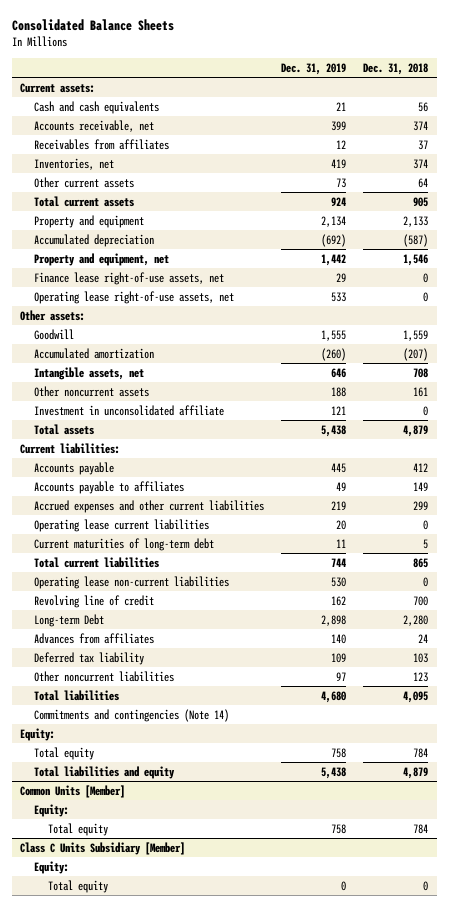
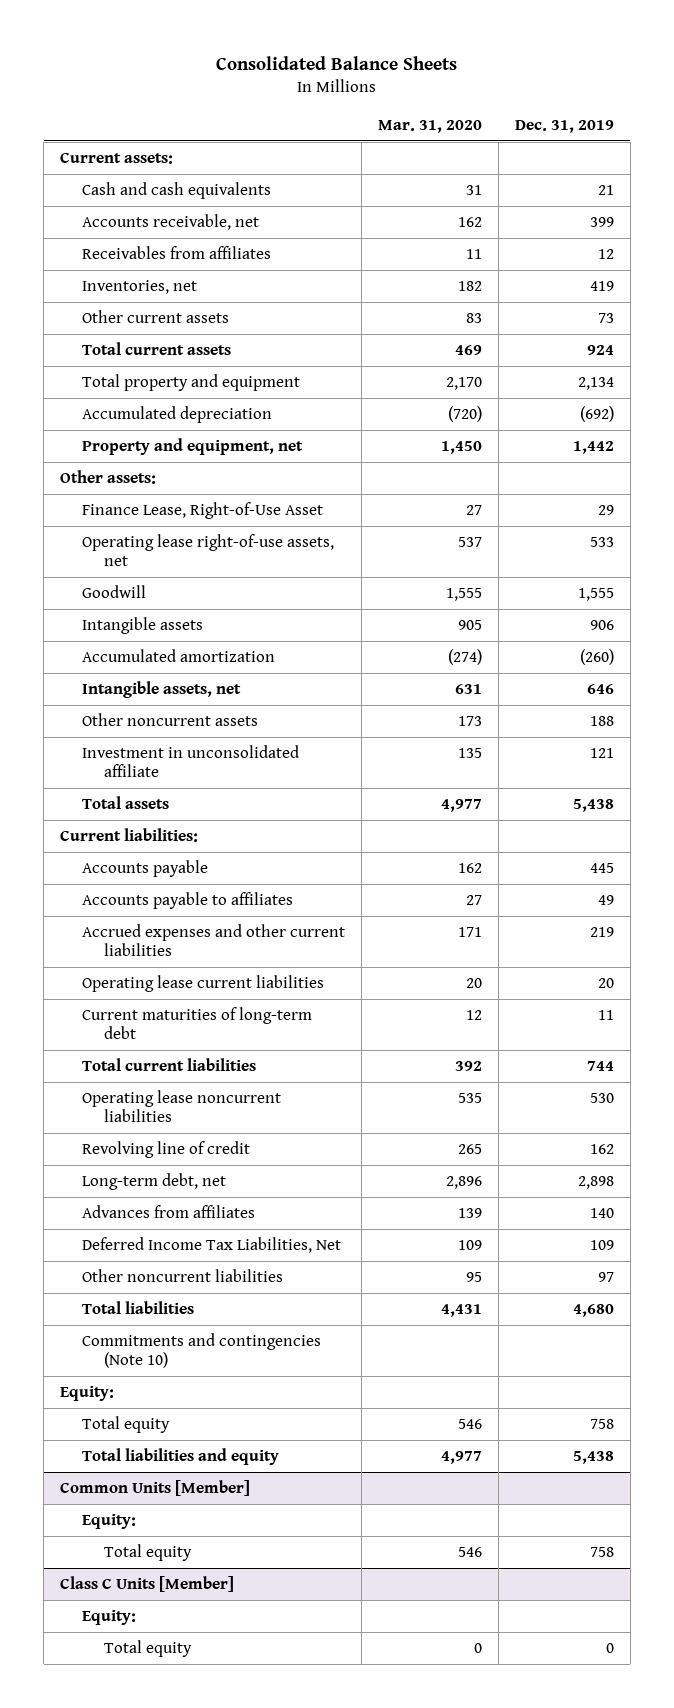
- | Dec. 31, 2019 | Dec. 31, 2018
+ | Mar. 31, 2020 | Dec. 31, 2019
- Property and equipment | 2,134 | 2,133
+ Total property and equipment | 2,170 | 2,134
- Finance lease right-of-use assets, net | 29 | 0
+ Finance Lease, Right-of-Use Asset | 27 | 29
moved down: Operating lease right-of-use assets, net | 537 | 533
+ Intangible assets | 905 | 906
- Operating lease non-current liabilities | 530 | 0
+ Operating lease noncurrent liabilities | 535 | 530
- Long-term Debt | 2,898 | 2,280
+ Long-term debt, net | 2,896 | 2,898
- Deferred tax liability | 109 | 103
+ Deferred Income Tax Liabilities, Net | 109 | 109
- Commitments and contingencies (Note 14)
+ Commitments and contingencies (Note 10)
- Class C Units Subsidiary [Member]
+ Class C Units [Member]

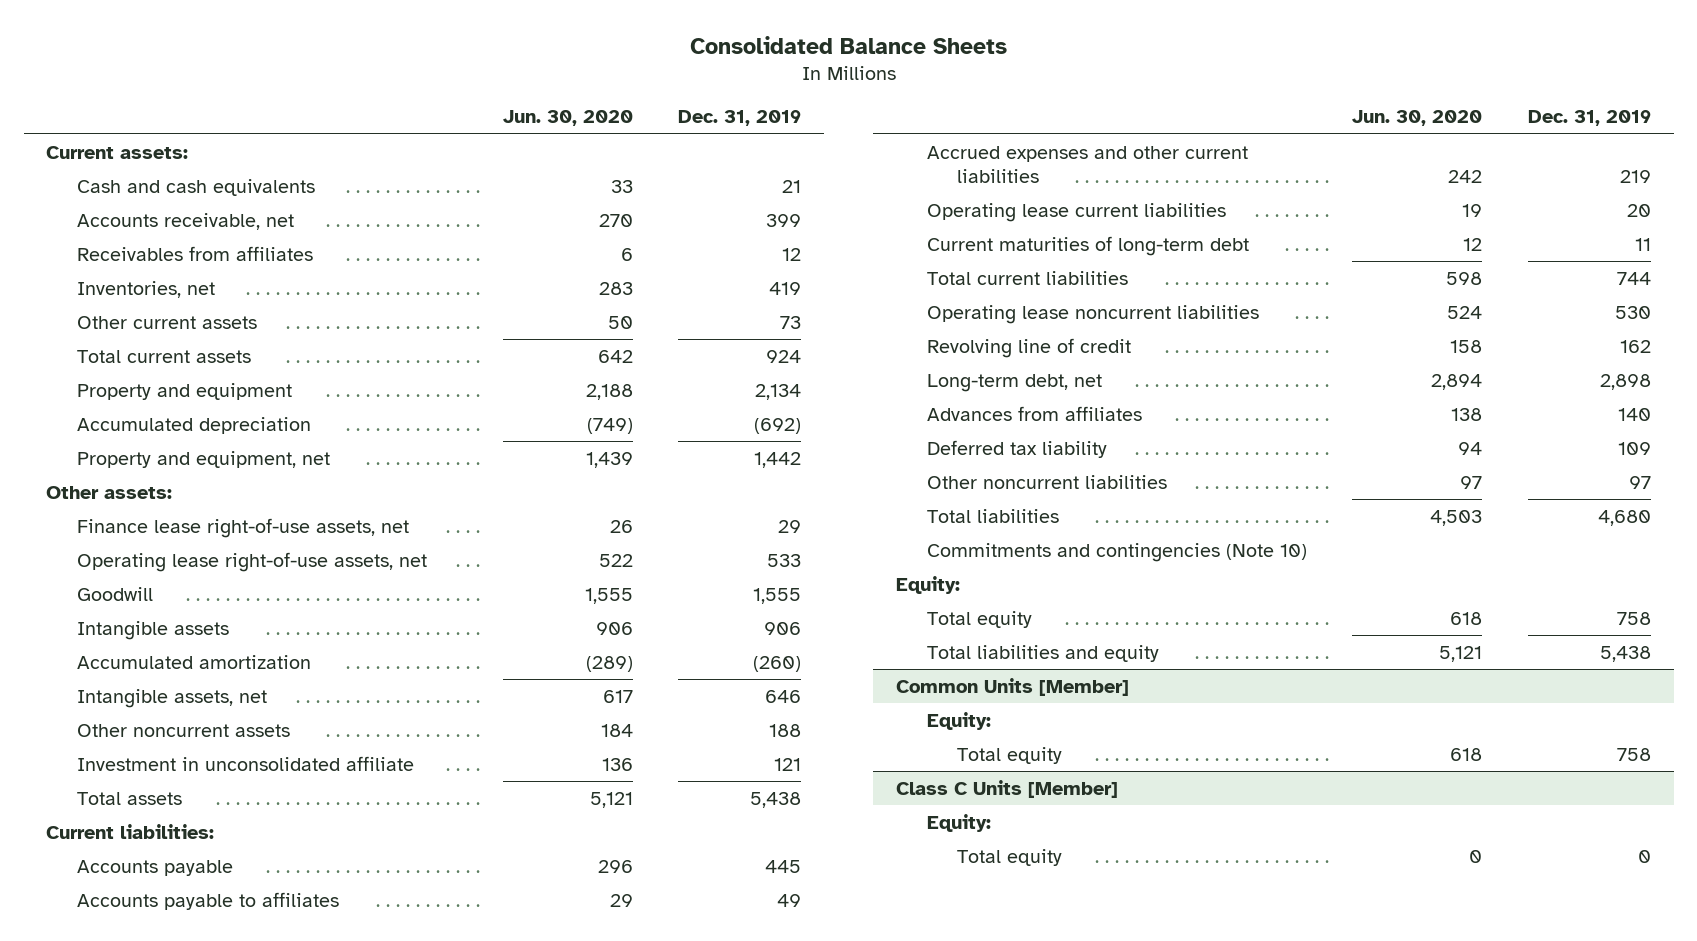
- | Mar. 31, 2020 | Dec. 31, 2019
+ | Jun. 30, 2020 | Dec. 31, 2019
- Total property and equipment | 2,170 | 2,134
+ Property and equipment | 2,188 | 2,134
- Finance Lease, Right-of-Use Asset | 27 | 29
+ Finance lease right-of-use assets, net | 26 | 29
- Deferred Income Tax Liabilities, Net | 109 | 109
+ Deferred tax liability | 94 | 109

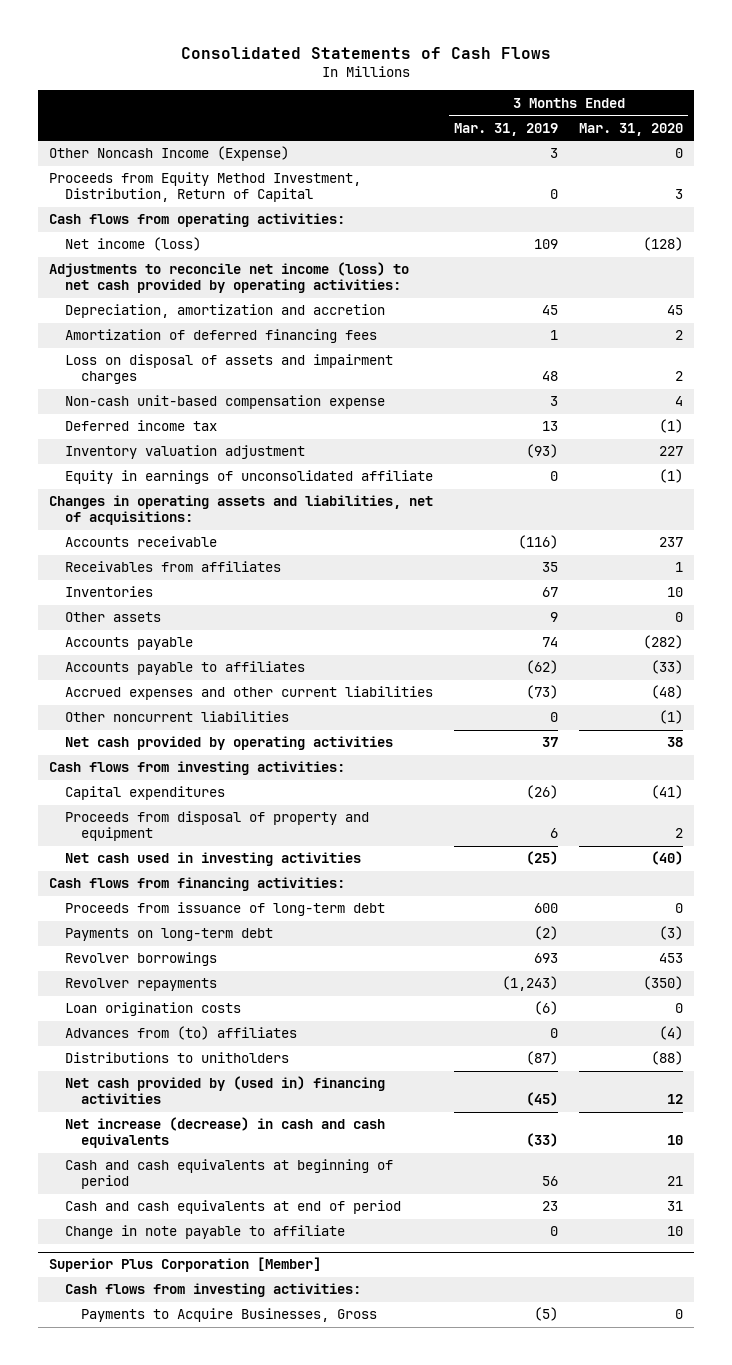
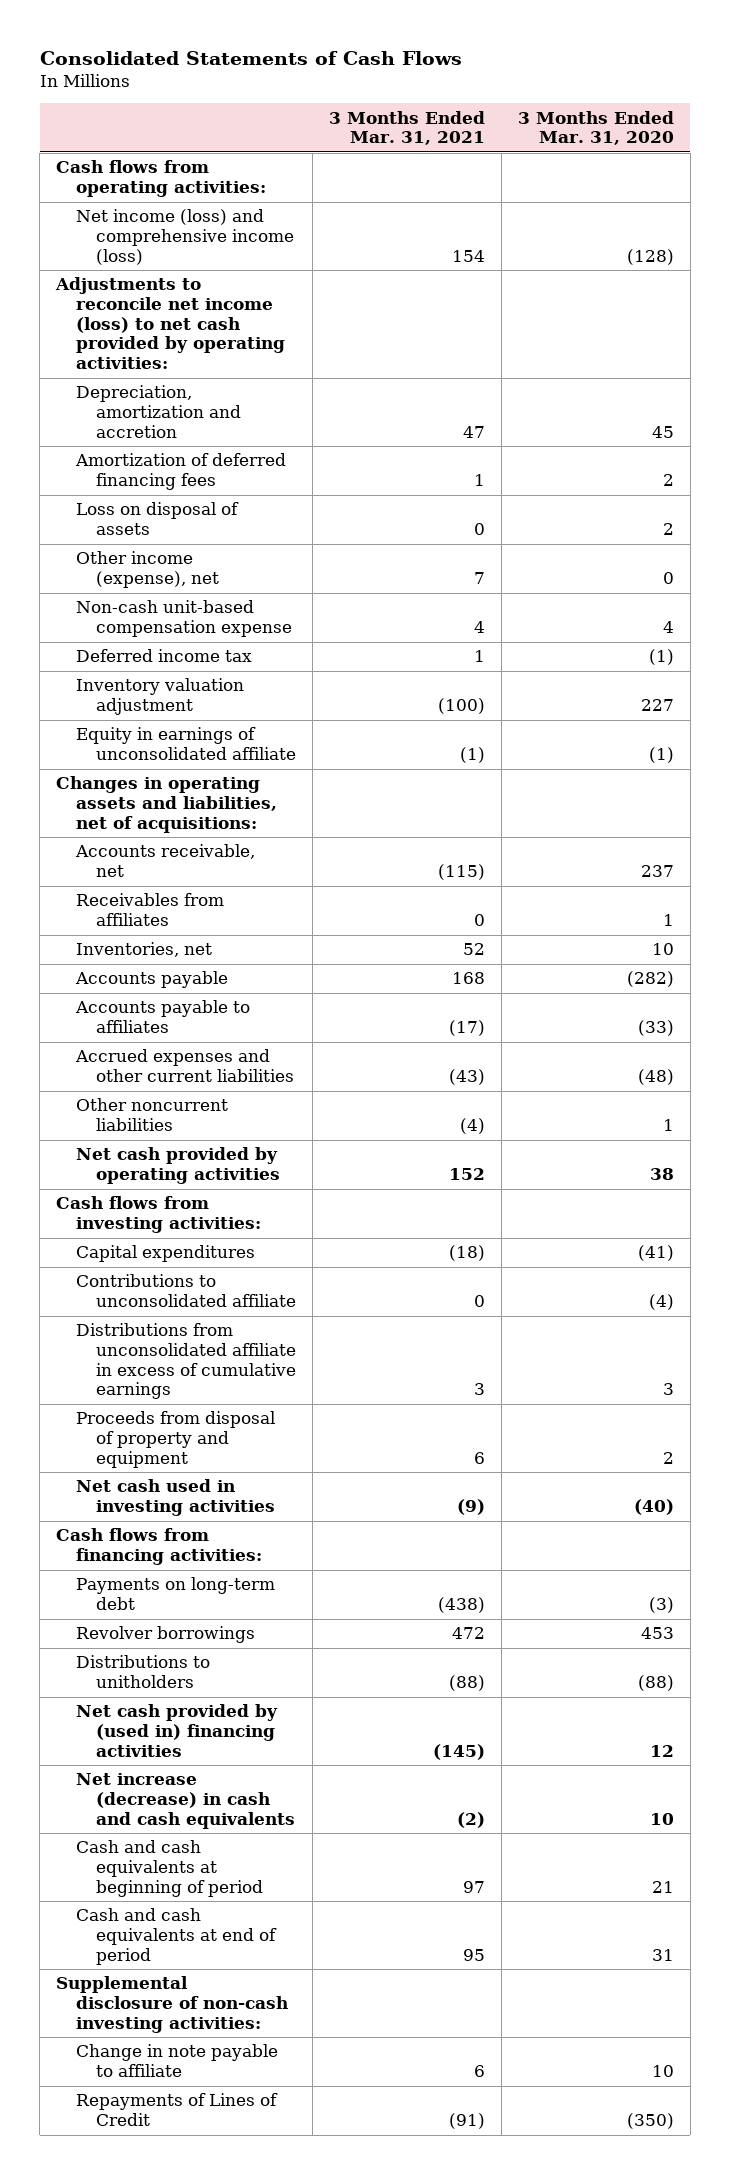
- | 3 Months Ended Mar. 31, 2019 | 3 Months Ended Mar. 31, 2020
+ | 3 Months Ended Mar. 31, 2021 | 3 Months Ended Mar. 31, 2020
- Other Noncash Income (Expense) | 3 | 0
- Proceeds from Equity Method Investment, Distribution, Return of Capital | 0 | 3
- Net income (loss) | 109 | (128)
+ Net income (loss) and comprehensive income (loss) | 154 | (128)
- Loss on disposal of assets and impairment charges | 48 | 2
+ Loss on disposal of assets | 0 | 2
+ Other income (expense), net | 7 | 0
- Accounts receivable | (116) | 237
+ Accounts receivable, net | (115) | 237
- Inventories | 67 | 10
- Other assets | 9 | 0
+ Inventories, net | 52 | 10
- Other noncurrent liabilities | 0 | (1)
+ Other noncurrent liabilities | (4) | 1
+ Contributions to unconsolidated affiliate | 0 | (4)
+ Distributions from unconsolidated affiliate in excess of cumulative earnings | 3 | 3
- Proceeds from issuance of long-term debt | 600 | 0
- Revolver repayments | (1,243) | (350)
- Loan origination costs | (6) | 0
- Advances from (to) affiliates | 0 | (4)
+ Supplemental disclosure of non-cash investing activities:
- Superior Plus Corporation [Member]
- Cash flows from investing activities:
- Payments to Acquire Businesses, Gross | (5) | 0
+ Repayments of Lines of Credit | (91) | (350)

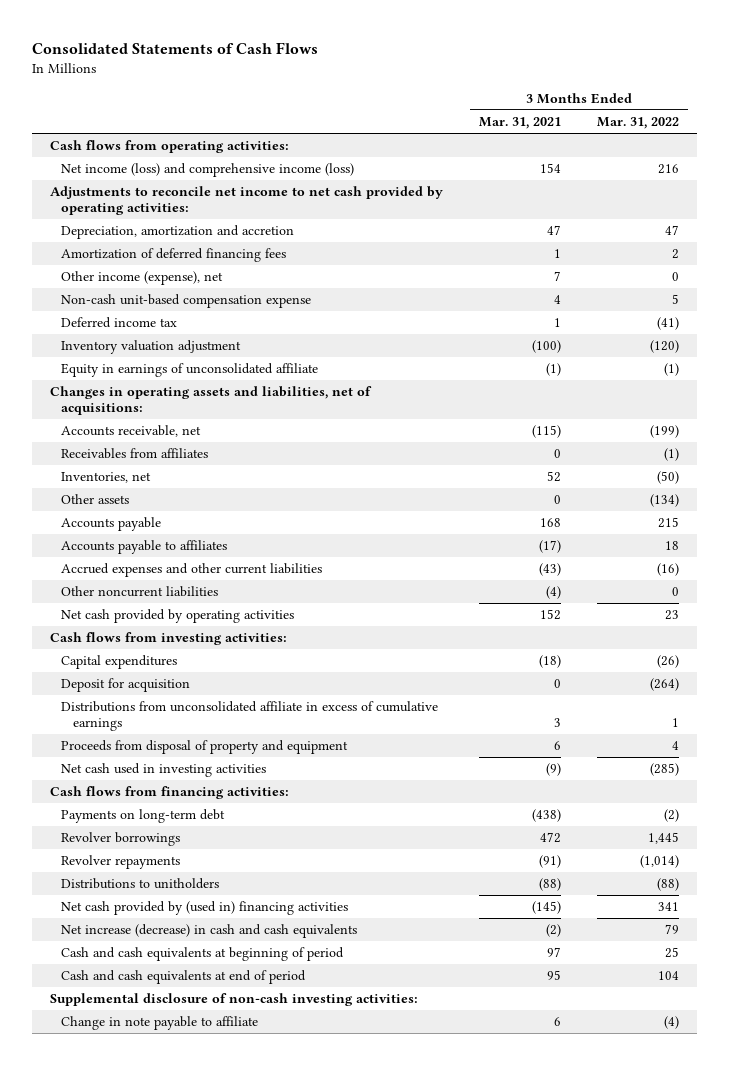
- | 3 Months Ended Mar. 31, 2021 | 3 Months Ended Mar. 31, 2020
+ | 3 Months Ended Mar. 31, 2021 | 3 Months Ended Mar. 31, 2022
- Adjustments to reconcile net income (loss) to net cash provided by operating activities:
+ Adjustments to reconcile net income to net cash provided by operating activities:
- Loss on disposal of assets | 0 | 2
+ Other assets | 0 | (134)
- Contributions to unconsolidated affiliate | 0 | (4)
+ Deposit for acquisition | 0 | (264)
+ Revolver repayments | (91) | (1,014)
- Repayments of Lines of Credit | (91) | (350)

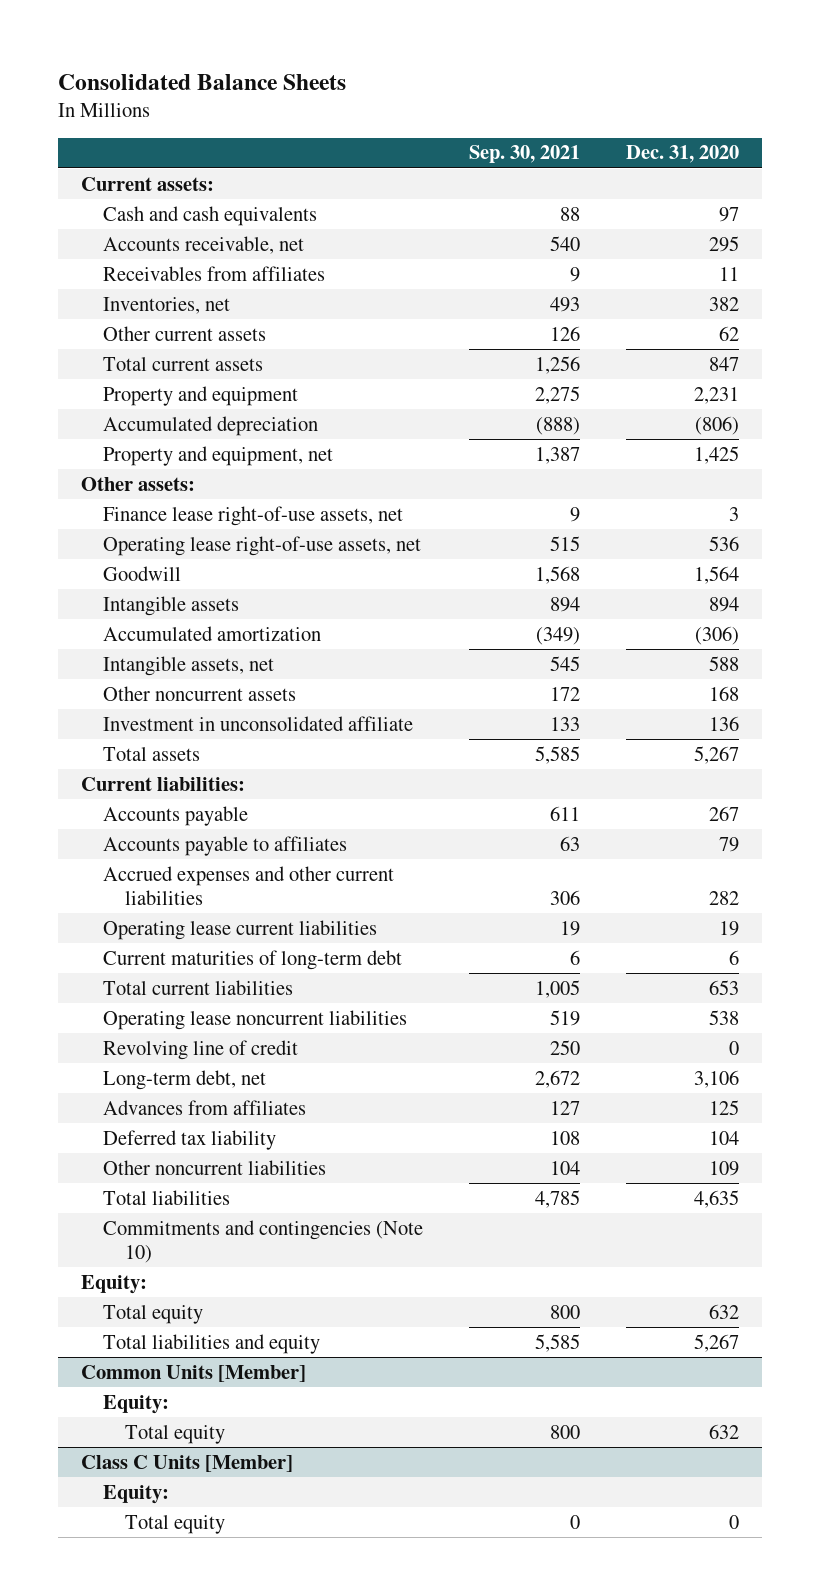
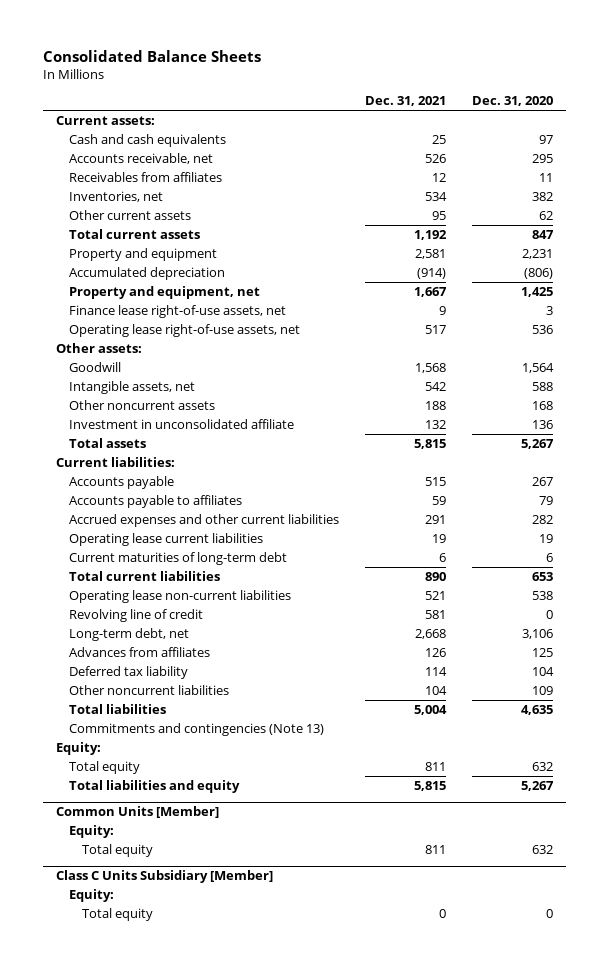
- | Sep. 30, 2021 | Dec. 31, 2020
+ | Dec. 31, 2021 | Dec. 31, 2020
moved down: Other assets:
- Intangible assets | 894 | 894
- Accumulated amortization | (349) | (306)
- Operating lease noncurrent liabilities | 519 | 538
+ Operating lease non-current liabilities | 521 | 538
- Commitments and contingencies (Note 10)
+ Commitments and contingencies (Note 13)
- Class C Units [Member]
+ Class C Units Subsidiary [Member]

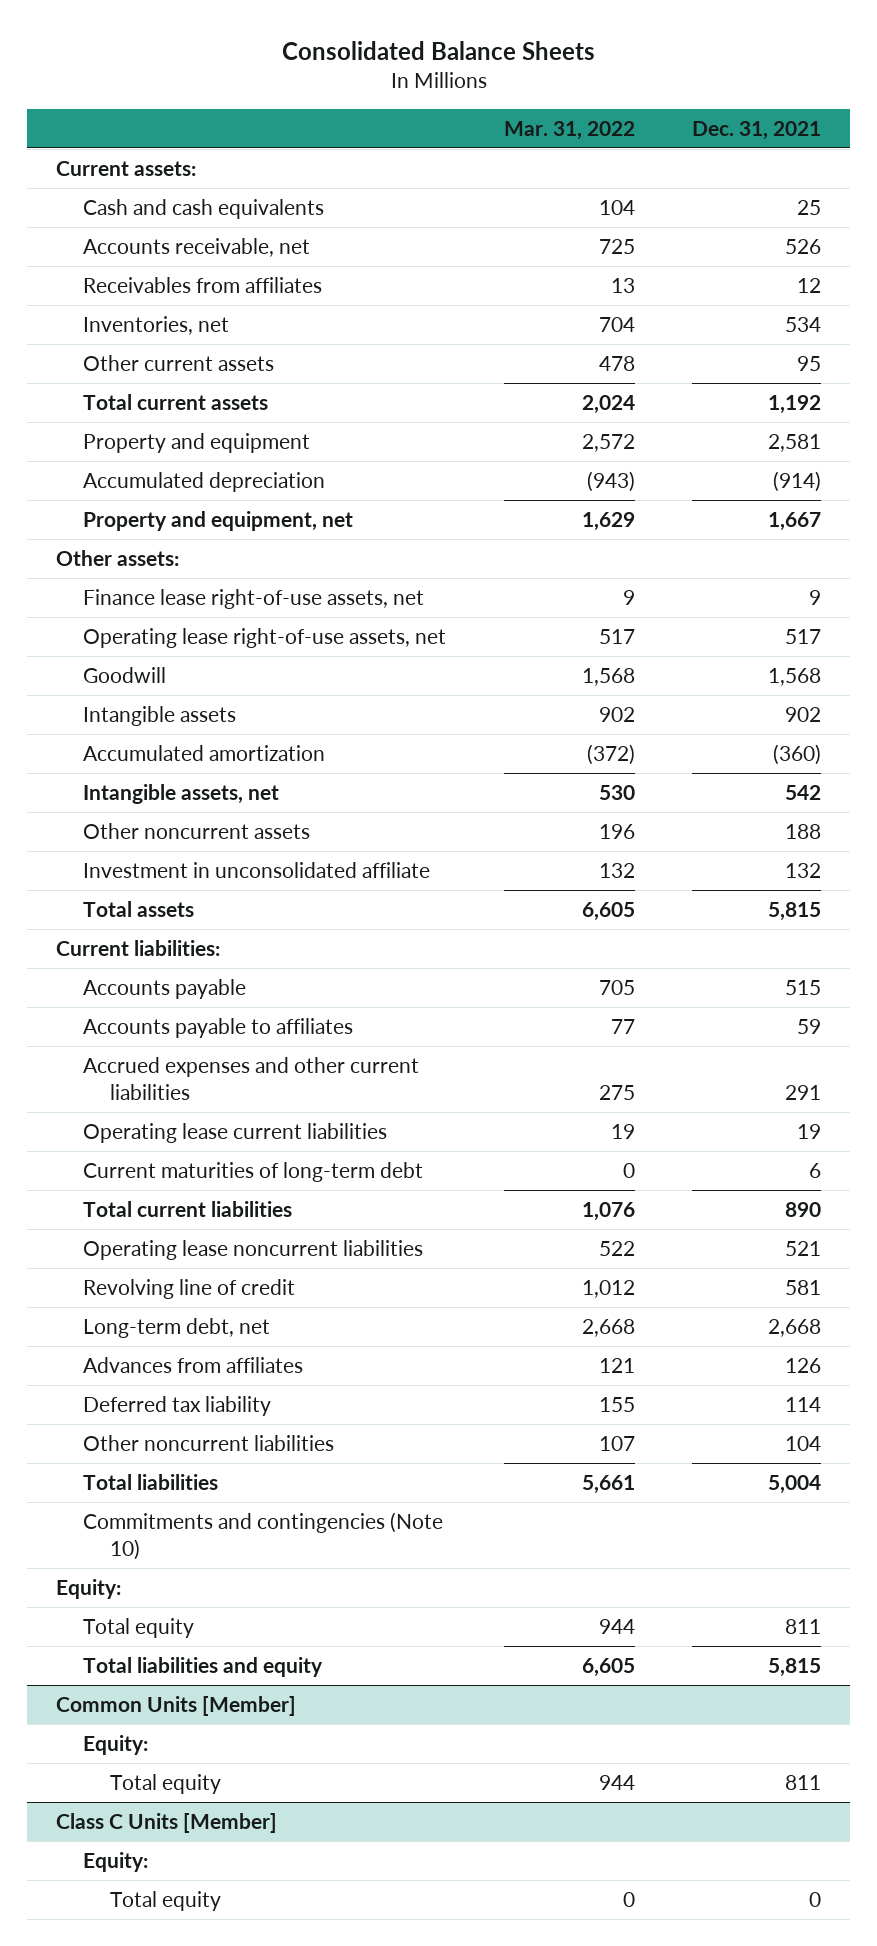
- | Dec. 31, 2021 | Dec. 31, 2020
+ | Mar. 31, 2022 | Dec. 31, 2021
moved up: Other assets:
+ Intangible assets | 902 | 902
+ Accumulated amortization | (372) | (360)
- Operating lease non-current liabilities | 521 | 538
+ Operating lease noncurrent liabilities | 522 | 521
- Commitments and contingencies (Note 13)
+ Commitments and contingencies (Note 10)
- Class C Units Subsidiary [Member]
+ Class C Units [Member]

